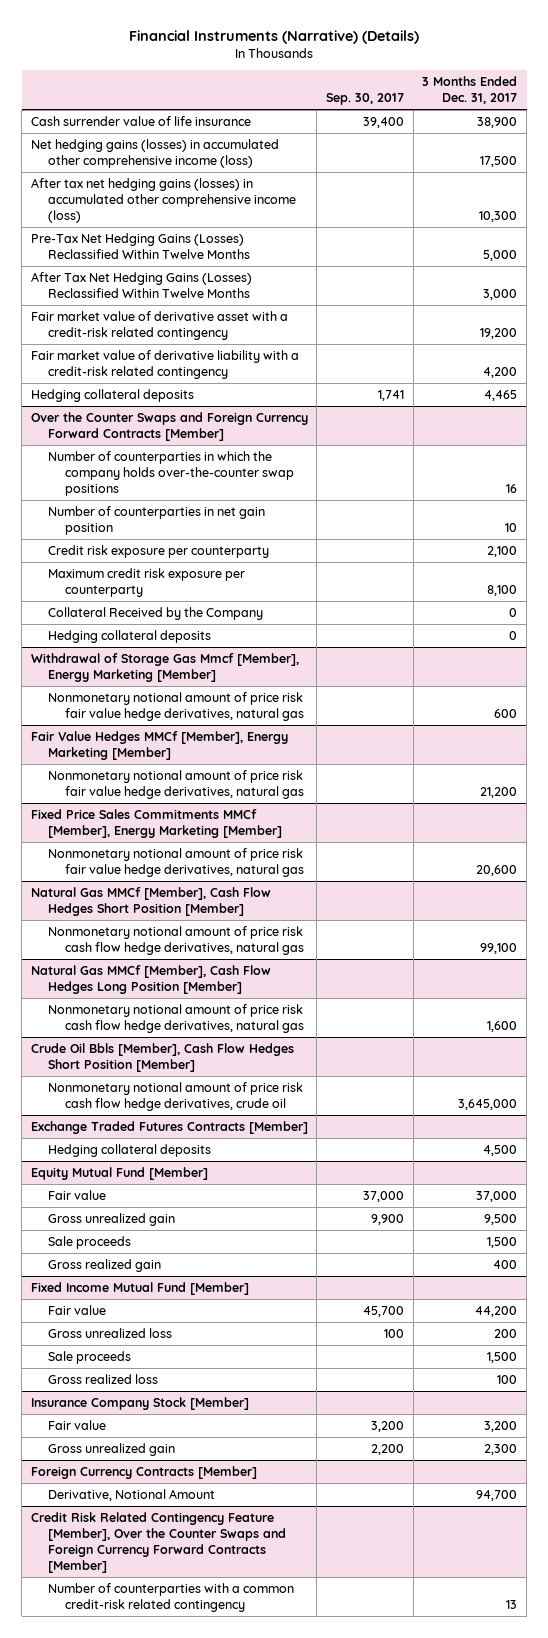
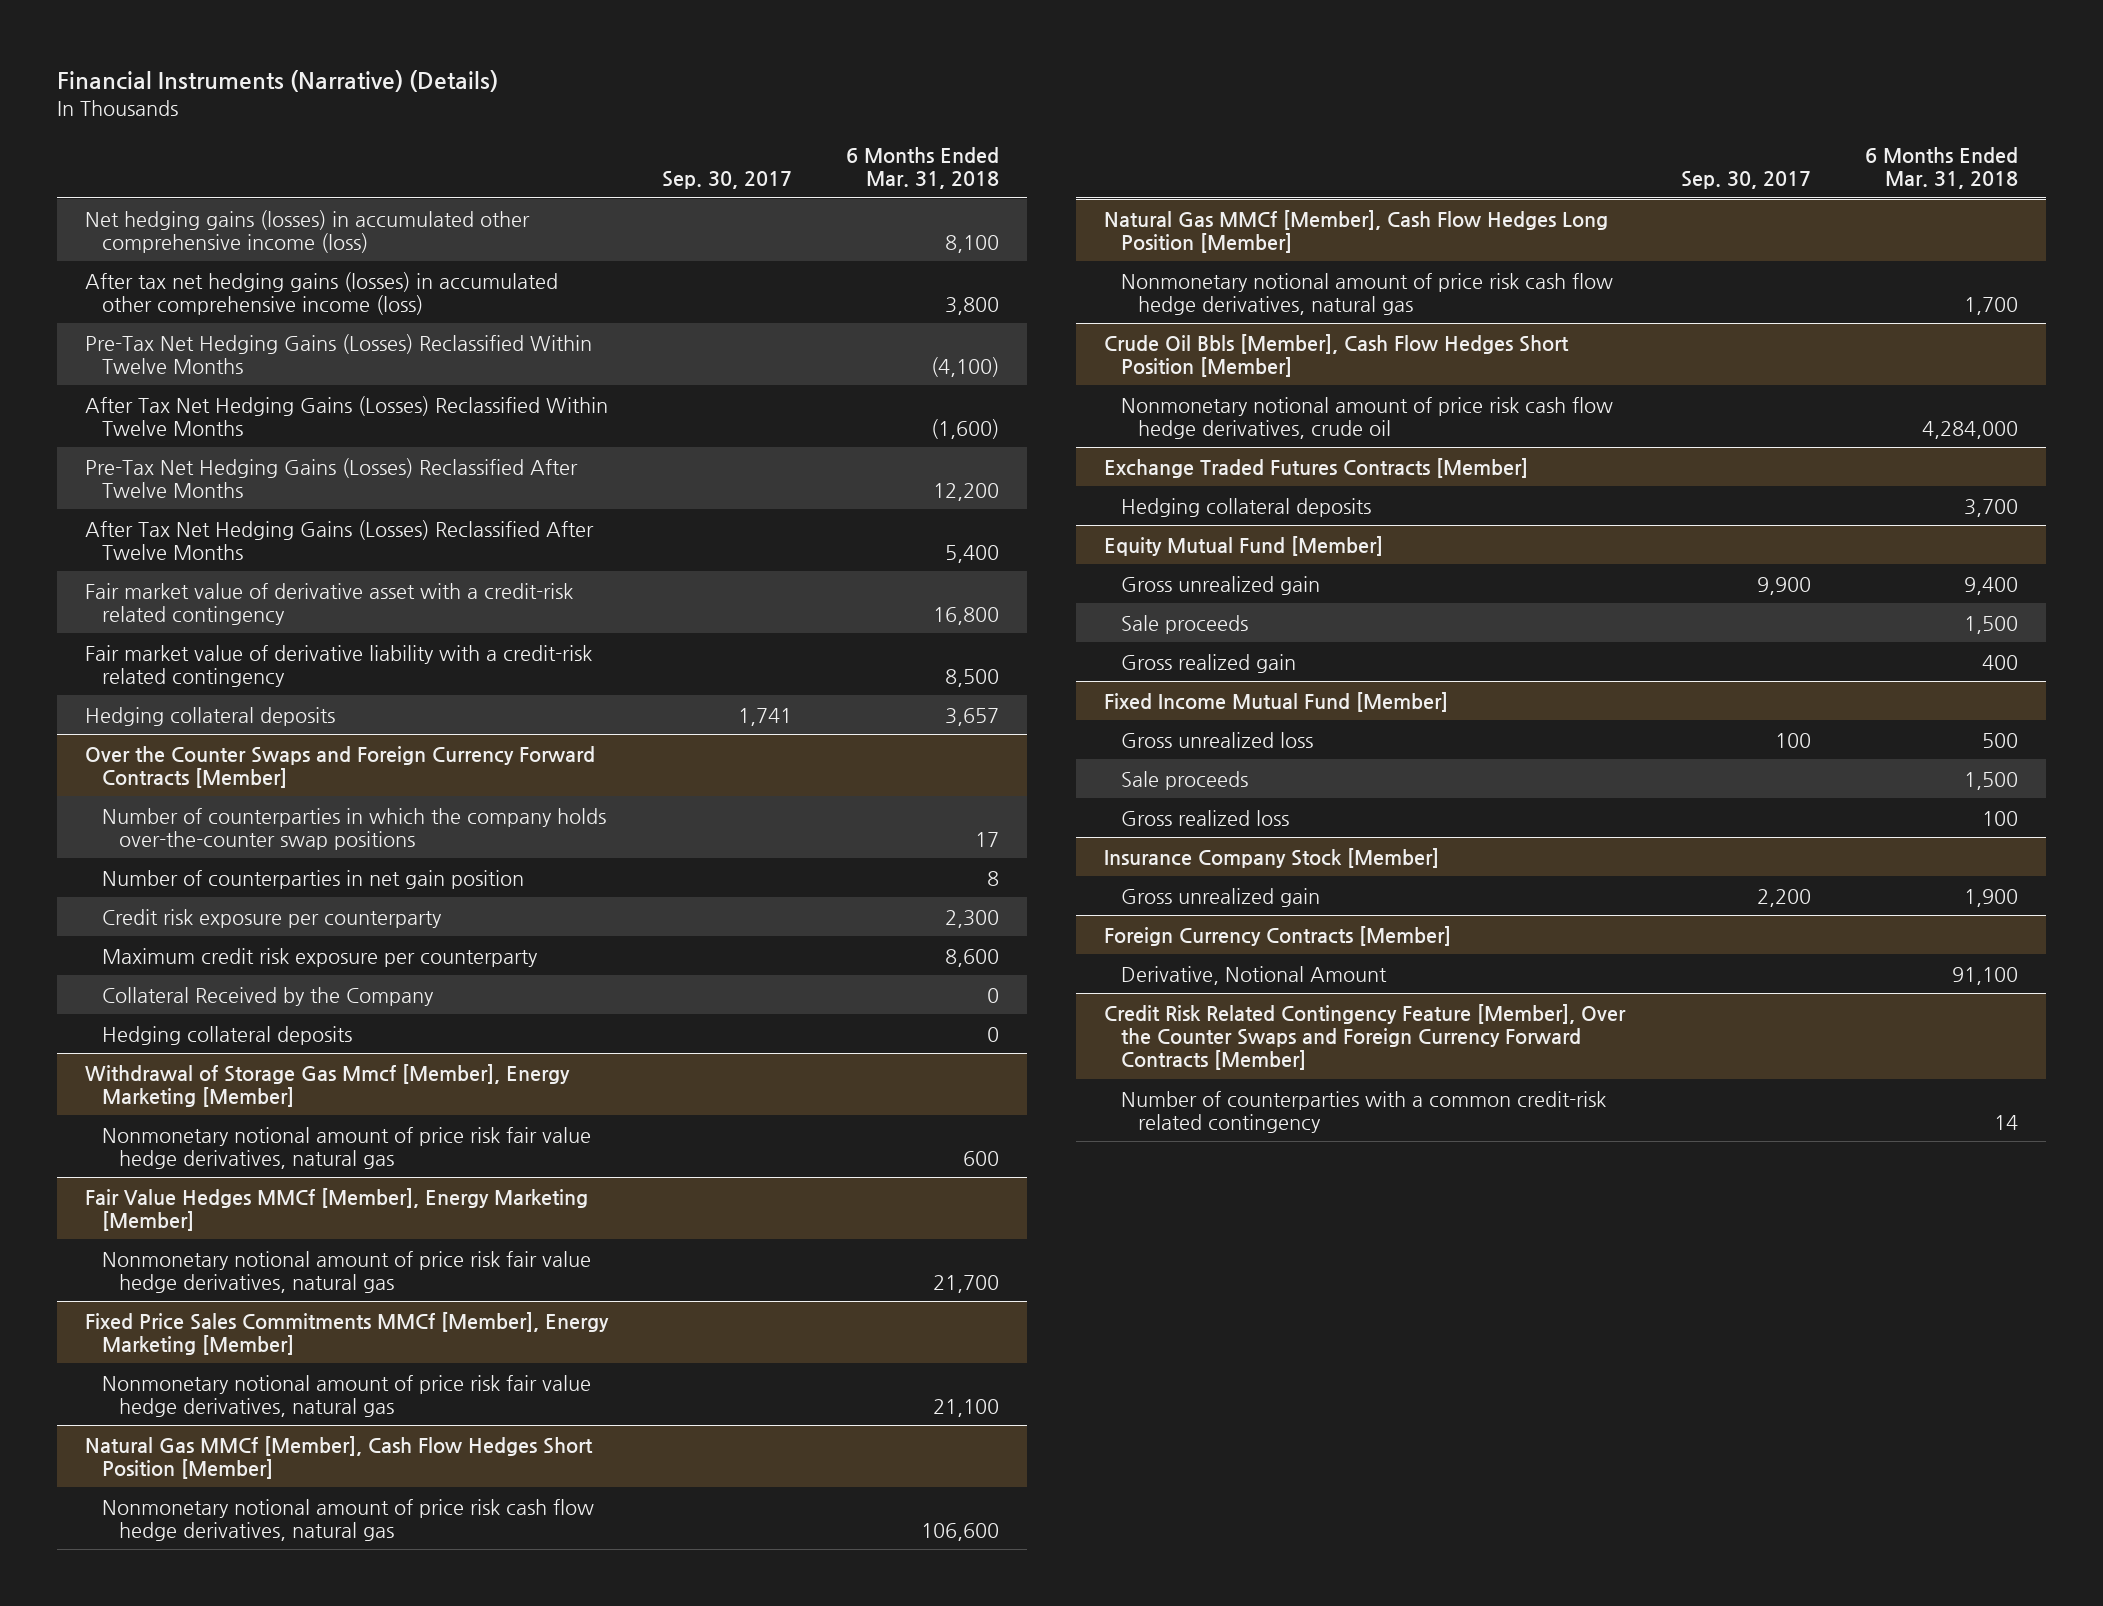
- | Sep. 30, 2017 | 3 Months Ended Dec. 31, 2017
+ | Sep. 30, 2017 | 6 Months Ended Mar. 31, 2018
- Cash surrender value of life insurance | 39,400 | 38,900
+ Pre-Tax Net Hedging Gains (Losses) Reclassified After Twelve Months | | 12,200
+ After Tax Net Hedging Gains (Losses) Reclassified After Twelve Months | | 5,400
@ Equity Mutual Fund [Member]
- Fair value | 37,000 | 37,000
@ Fixed Income Mutual Fund [Member]
- Fair value | 45,700 | 44,200
@ Insurance Company Stock [Member]
- Fair value | 3,200 | 3,200

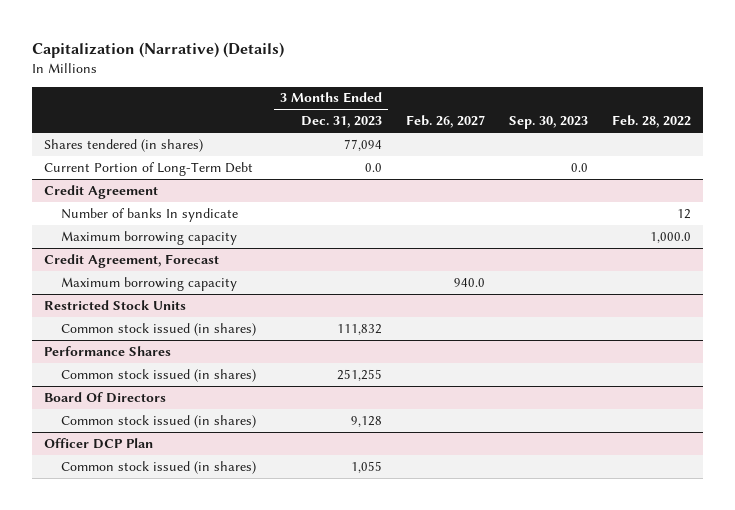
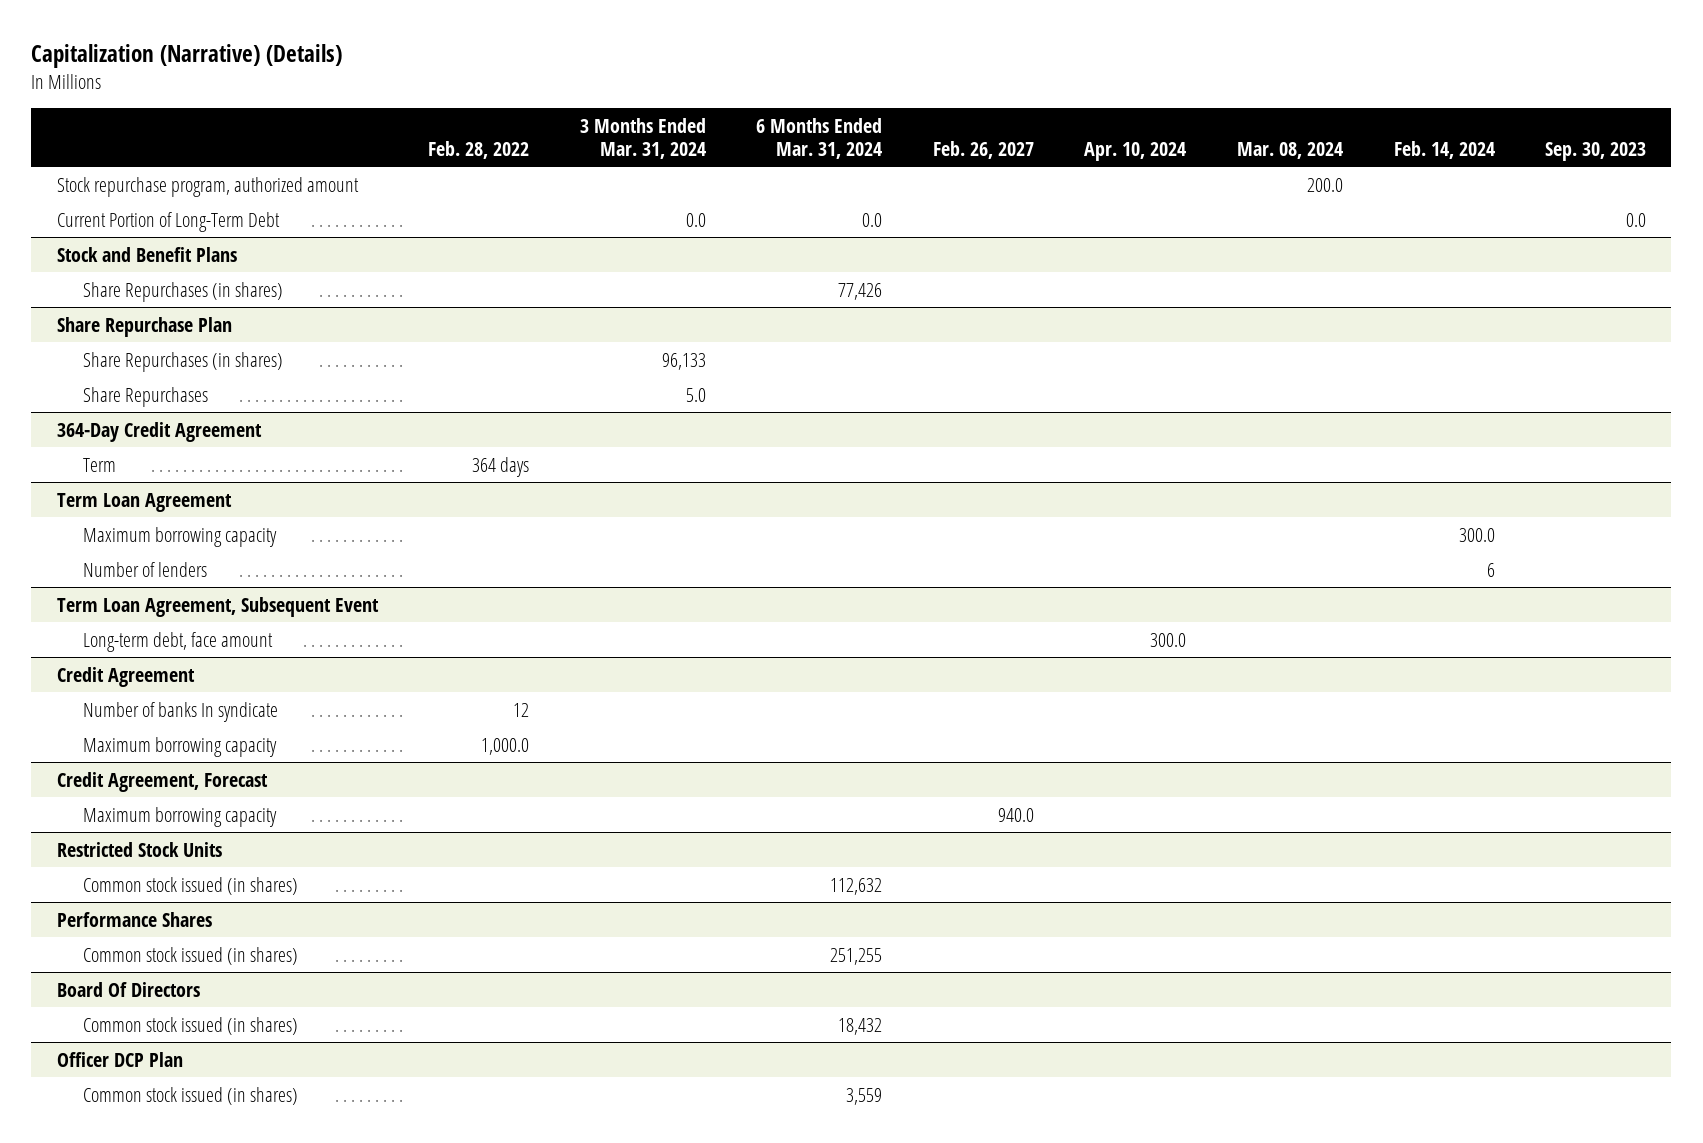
- | 3 Months Ended Dec. 31, 2023 | Feb. 26, 2027 | Sep. 30, 2023 | Feb. 28, 2022
+ | Feb. 28, 2022 | 3 Months Ended Mar. 31, 2024 | 6 Months Ended Mar. 31, 2024 | Feb. 26, 2027 | Apr. 10, 2024 | Mar. 08, 2024 | Feb. 14, 2024 | Sep. 30, 2023
- Shares tendered (in shares) | 77,094 | | |
+ Stock repurchase program, authorized amount | | | | | | 200.0 | |
+ Stock and Benefit Plans
+ Share Repurchases (in shares) | | | 77,426 | | | | |
+ Share Repurchase Plan
+ Share Repurchases (in shares) | | 96,133 | | | | | |
+ Share Repurchases | | 5.0 | | | | | |
+ 364-Day Credit Agreement
+ Term | 364 days | | | | | | |
+ Term Loan Agreement
+ Maximum borrowing capacity | | | | | | | 300.0 |
+ Number of lenders | | | | | | | 6 |
+ Term Loan Agreement, Subsequent Event
+ Long-term debt, face amount | | | | | 300.0 | | |

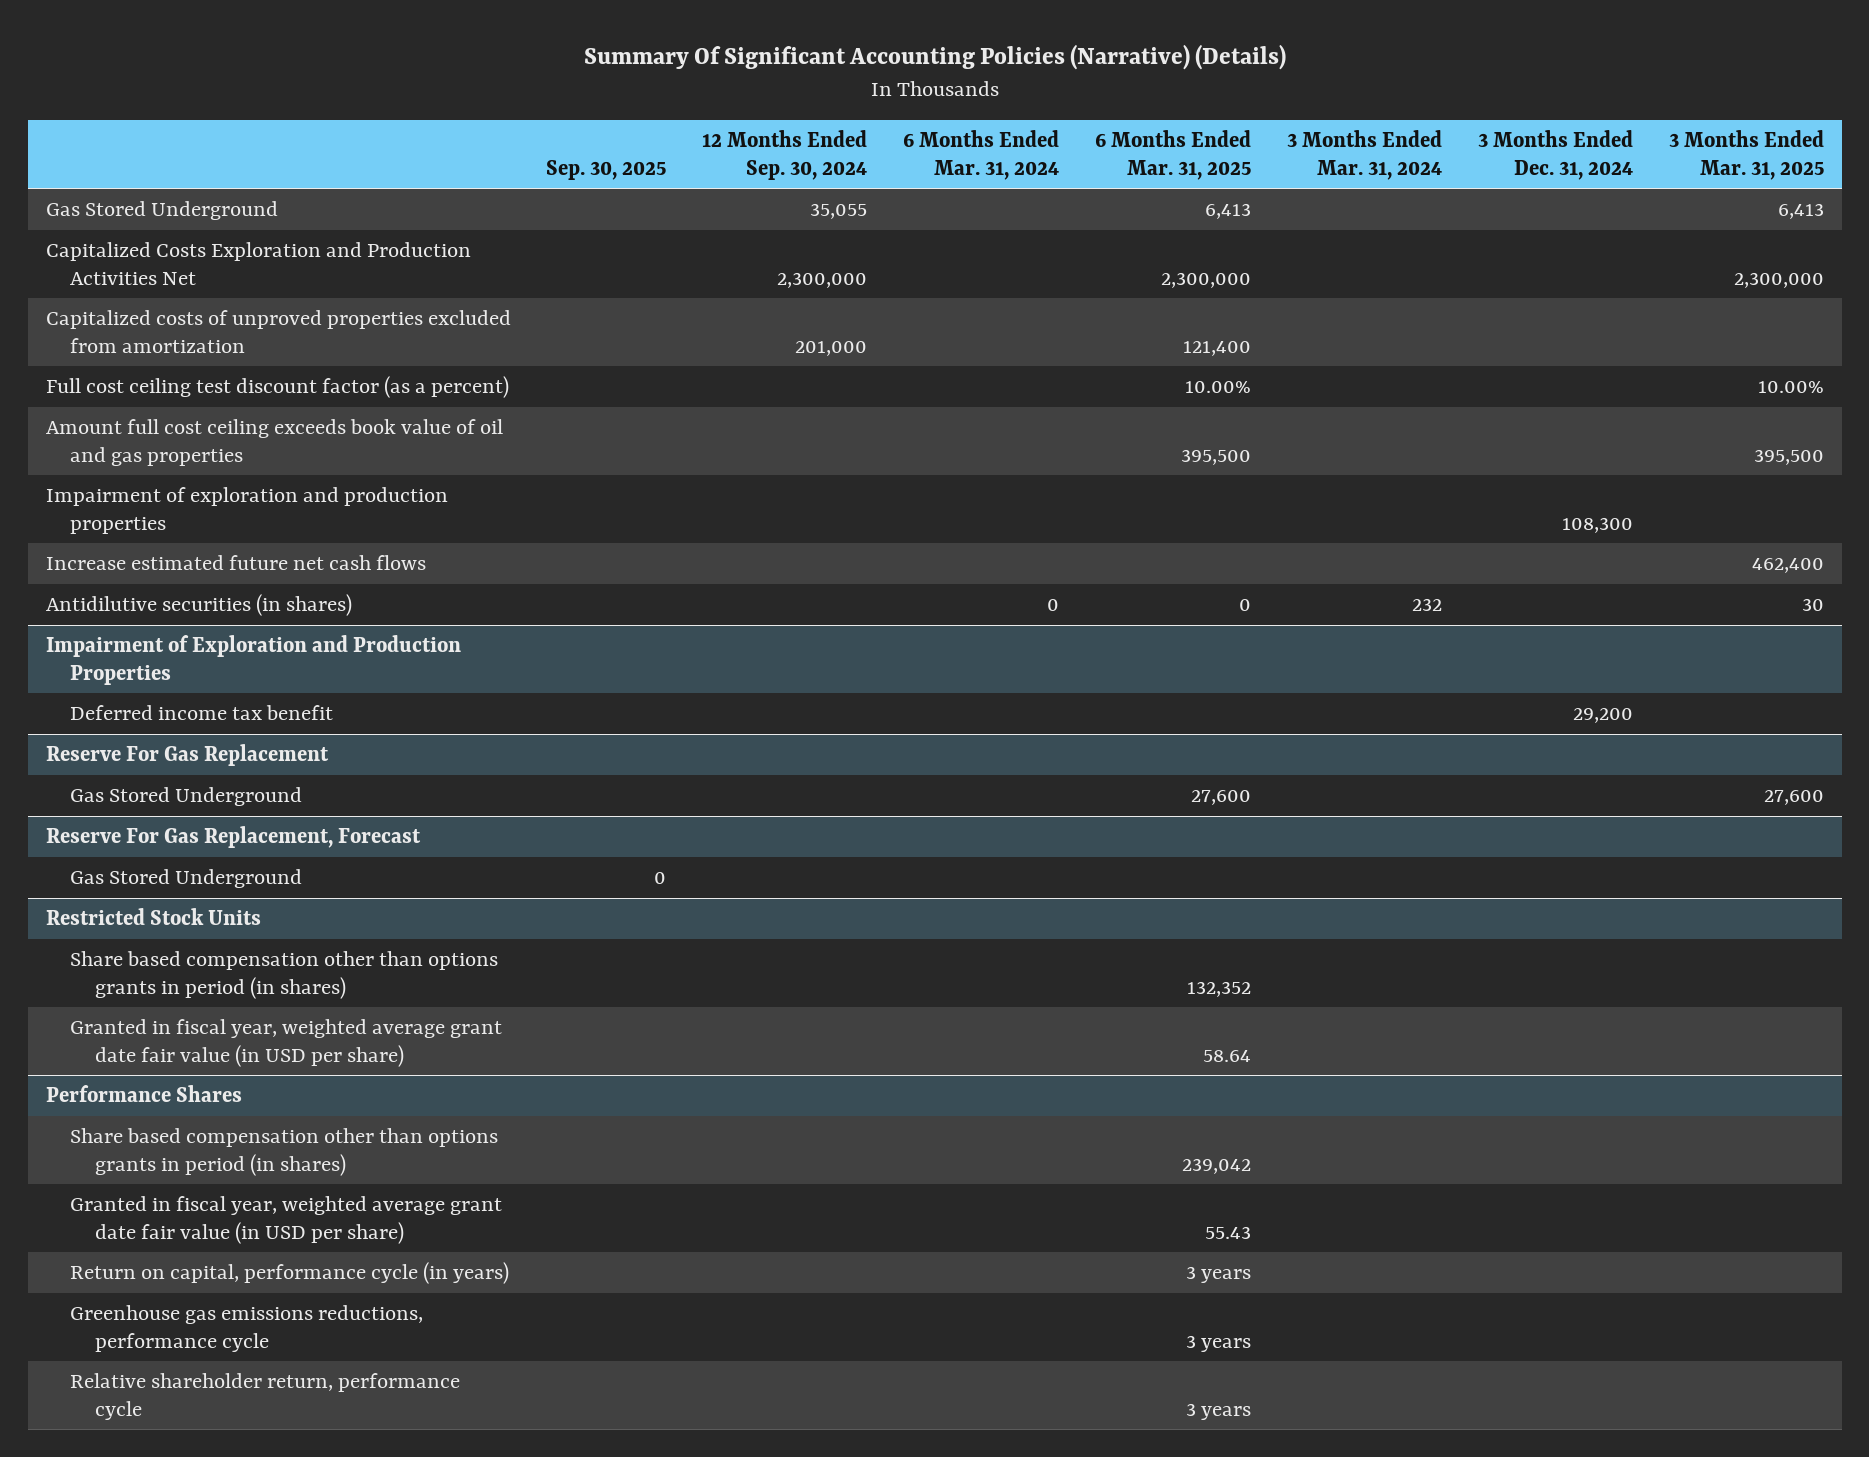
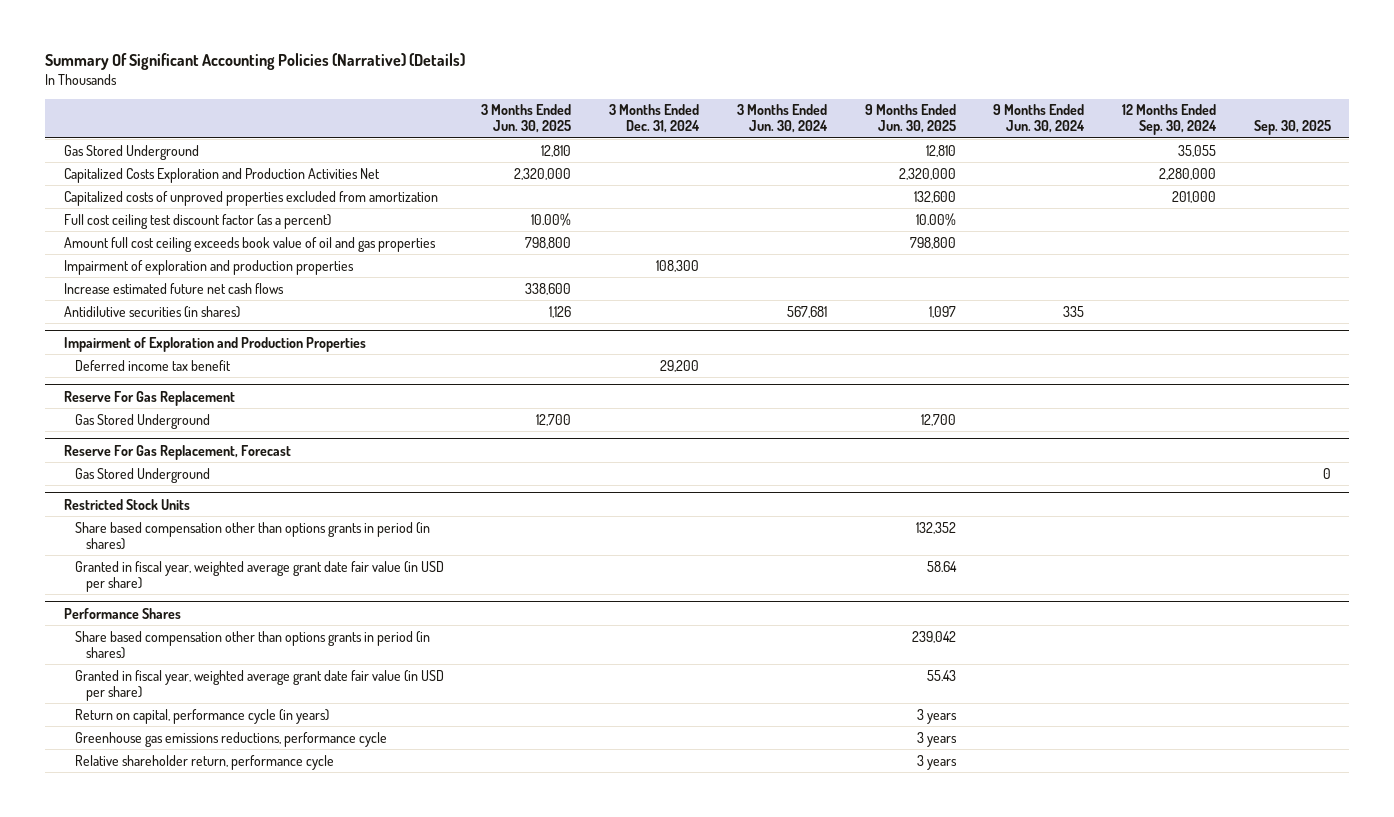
- | Sep. 30, 2025 | 12 Months Ended Sep. 30, 2024 | 6 Months Ended Mar. 31, 2024 | 6 Months Ended Mar. 31, 2025 | 3 Months Ended Mar. 31, 2024 | 3 Months Ended Dec. 31, 2024 | 3 Months Ended Mar. 31, 2025
+ | 3 Months Ended Jun. 30, 2025 | 3 Months Ended Dec. 31, 2024 | 3 Months Ended Jun. 30, 2024 | 9 Months Ended Jun. 30, 2025 | 9 Months Ended Jun. 30, 2024 | 12 Months Ended Sep. 30, 2024 | Sep. 30, 2025
- Capitalized Costs Exploration and Production Activities Net | | 2,300,000 | | 2,300,000 | | | 2,300,000
+ Capitalized Costs Exploration and Production Activities Net | 2,320,000 | | | 2,320,000 | | 2,280,000 |

